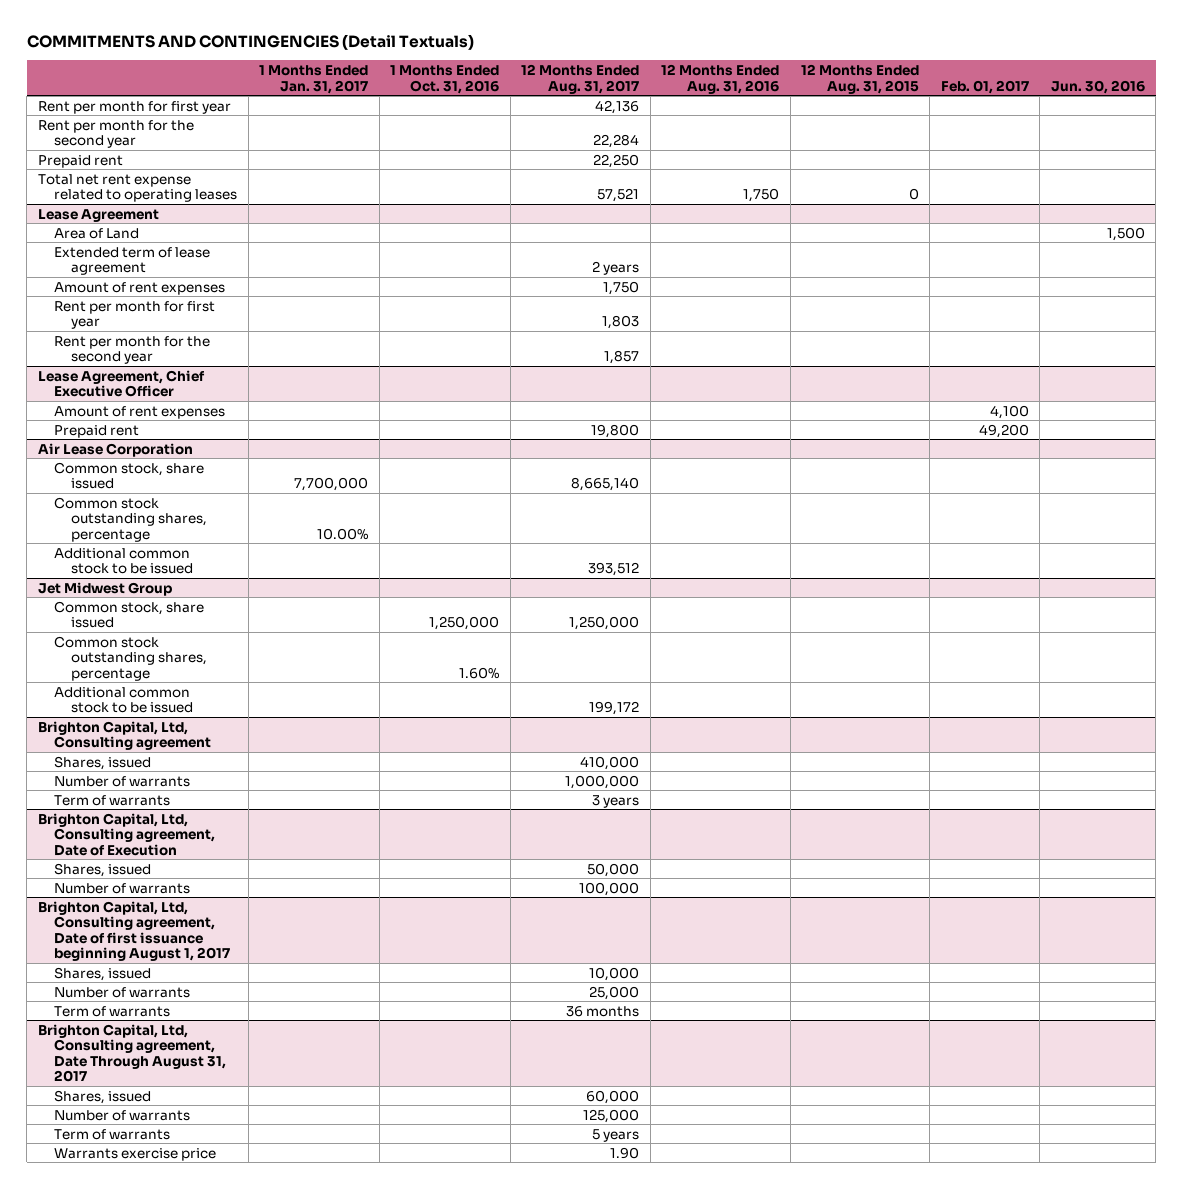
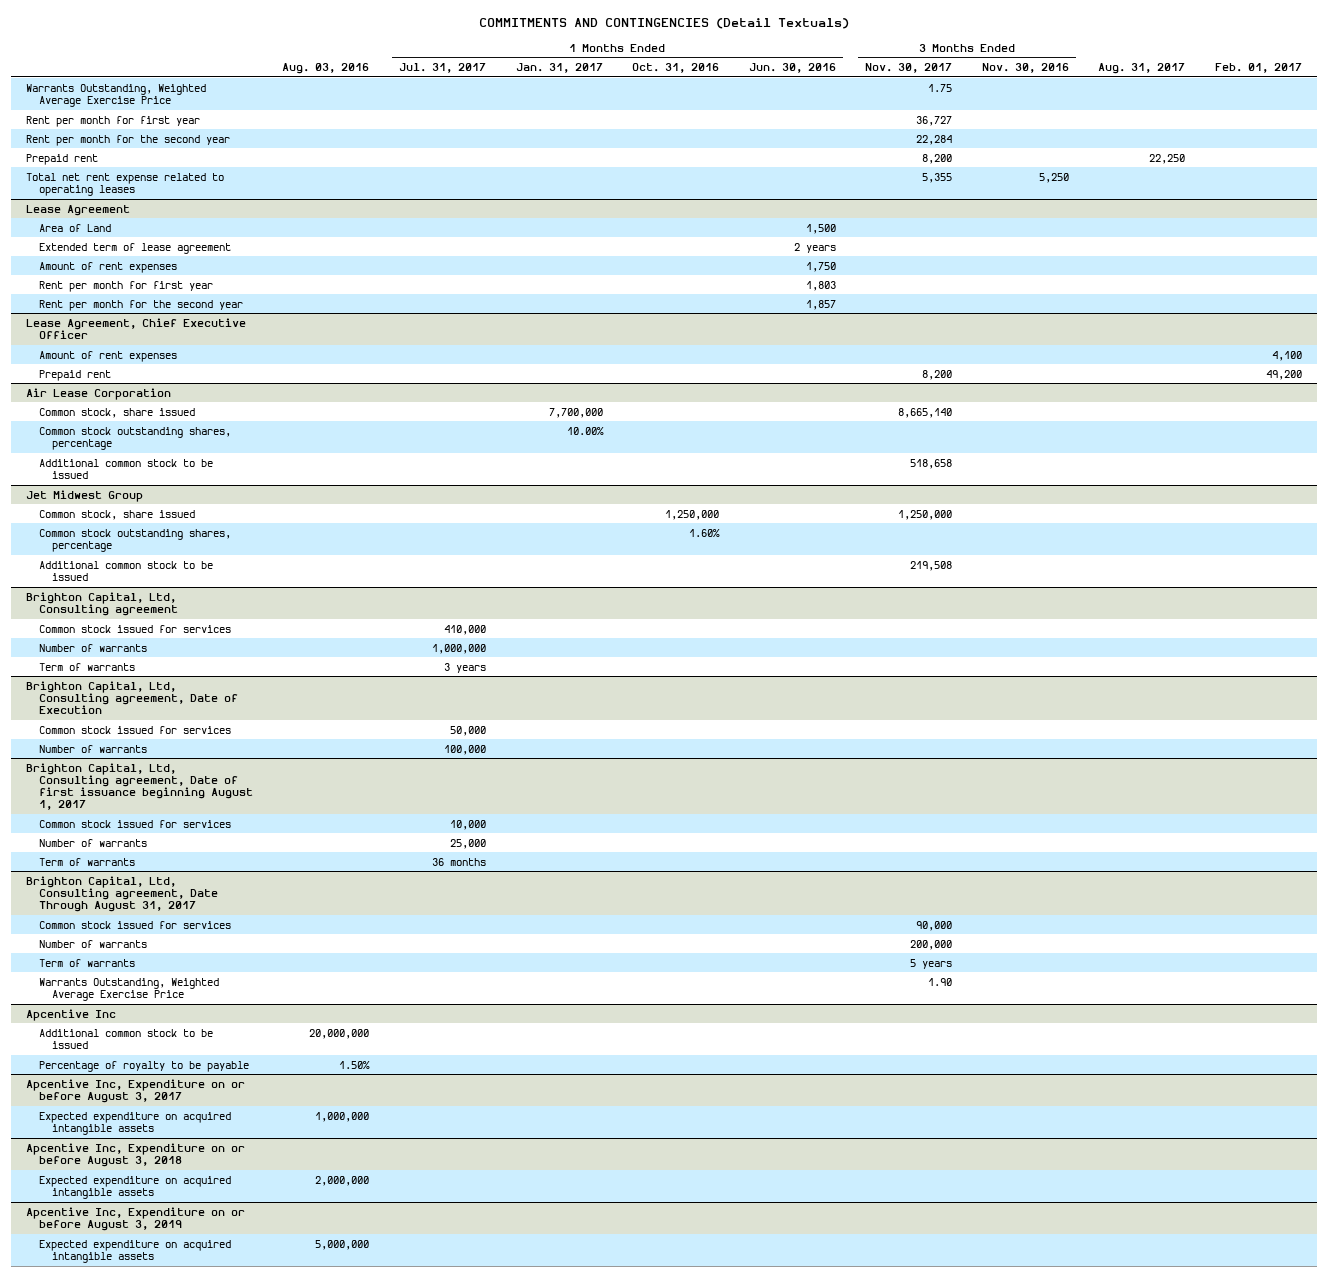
- | 1 Months Ended Jan. 31, 2017 | 1 Months Ended Oct. 31, 2016 | 12 Months Ended Aug. 31, 2017 | 12 Months Ended Aug. 31, 2016 | 12 Months Ended Aug. 31, 2015 | Feb. 01, 2017 | Jun. 30, 2016
+ | Aug. 03, 2016 | 1 Months Ended Jul. 31, 2017 | 1 Months Ended Jan. 31, 2017 | 1 Months Ended Oct. 31, 2016 | 1 Months Ended Jun. 30, 2016 | 3 Months Ended Nov. 30, 2017 | 3 Months Ended Nov. 30, 2016 | Aug. 31, 2017 | Feb. 01, 2017
+ Warrants Outstanding, Weighted Average Exercise Price | | | | | | 1.75 | | |
@ Brighton Capital, Ltd, Consulting agreement
- Shares, issued | | | 410,000 | | | |
+ Common stock issued for services | | 410,000 | | | | | | |
@ Brighton Capital, Ltd, Consulting agreement, Date of Execution
- Shares, issued | | | 50,000 | | | |
+ Common stock issued for services | | 50,000 | | | | | | |
@ Brighton Capital, Ltd, Consulting agreement, Date of first issuance beginning August 1, 2017
- Shares, issued | | | 10,000 | | | |
+ Common stock issued for services | | 10,000 | | | | | | |
@ Brighton Capital, Ltd, Consulting agreement, Date Through August 31, 2017
- Shares, issued | | | 60,000 | | | |
+ Common stock issued for services | | | | | | 90,000 | | |
- Warrants exercise price | | | 1.90 | | | |
+ Warrants Outstanding, Weighted Average Exercise Price | | | | | | 1.90 | | |
+ Apcentive Inc
+ Additional common stock to be issued | 20,000,000 | | | | | | | |
+ Percentage of royalty to be payable | 1.50% | | | | | | | |
+ Apcentive Inc, Expenditure on or before August 3, 2017
+ Expected expenditure on acquired intangible assets | 1,000,000 | | | | | | | |
+ Apcentive Inc, Expenditure on or before August 3, 2018
+ Expected expenditure on acquired intangible assets | 2,000,000 | | | | | | | |
+ Apcentive Inc, Expenditure on or before August 3, 2019
+ Expected expenditure on acquired intangible assets | 5,000,000 | | | | | | | |

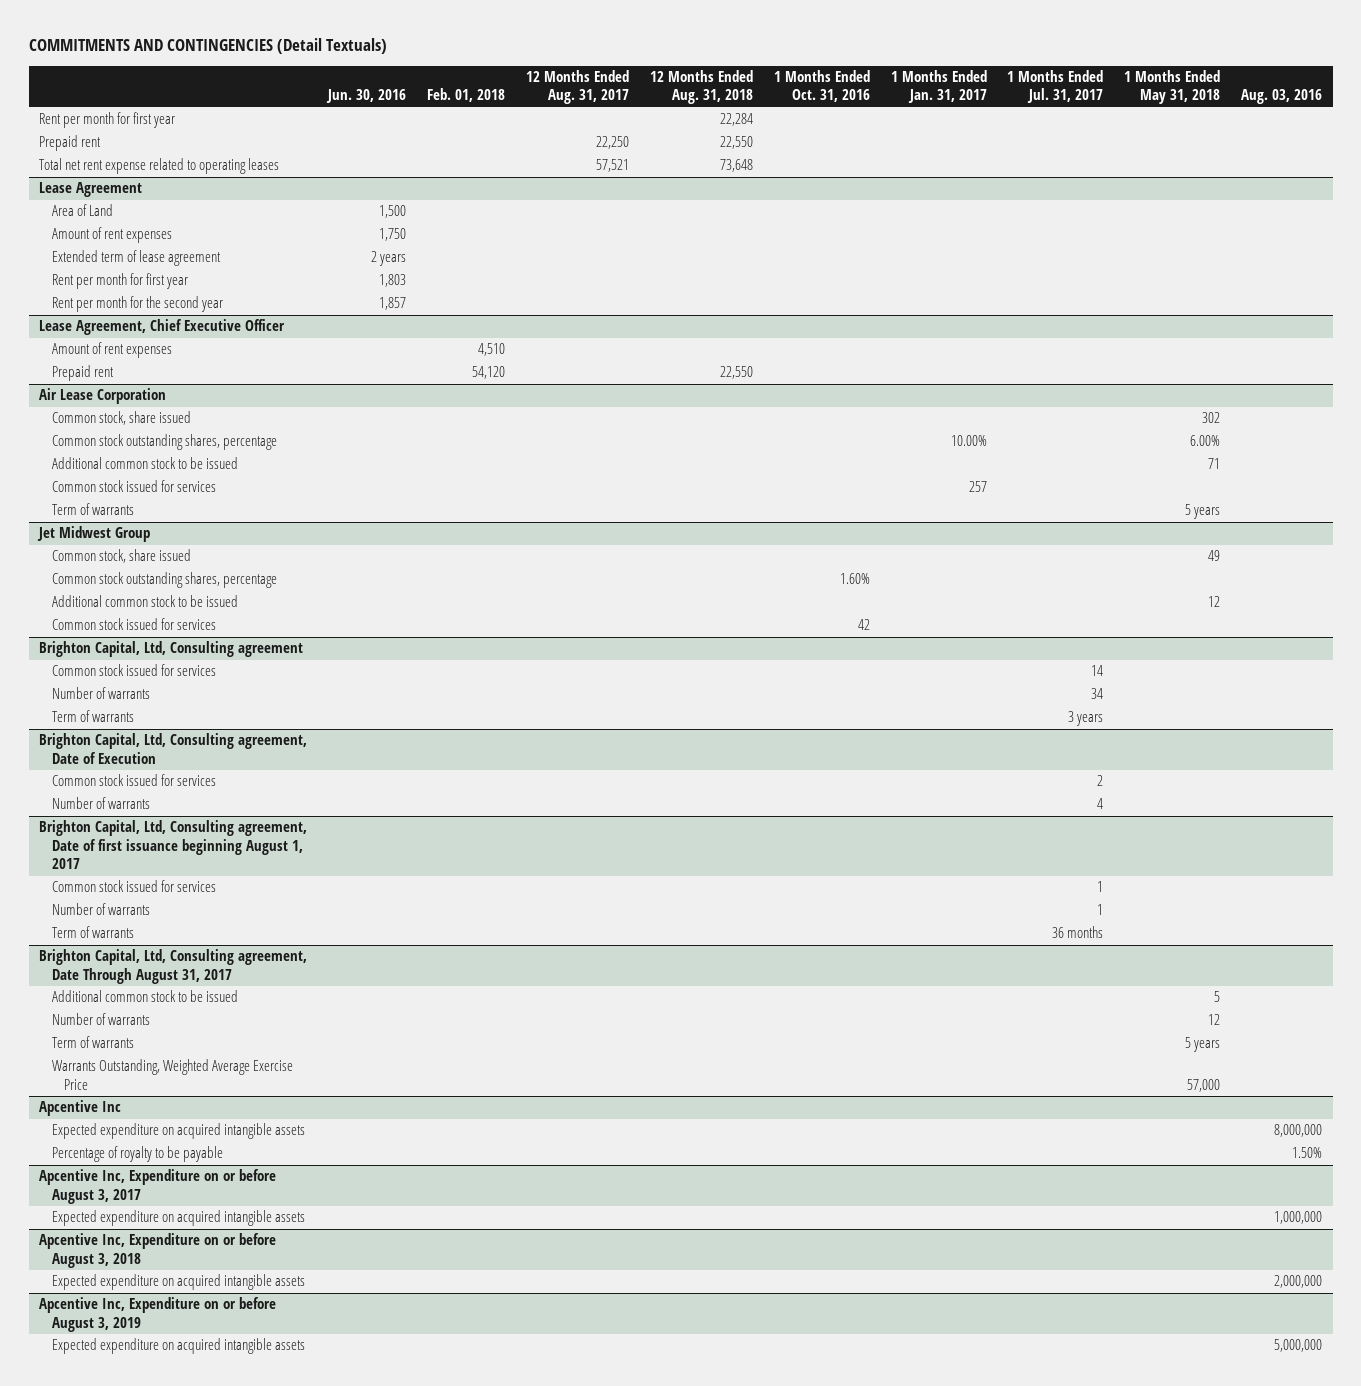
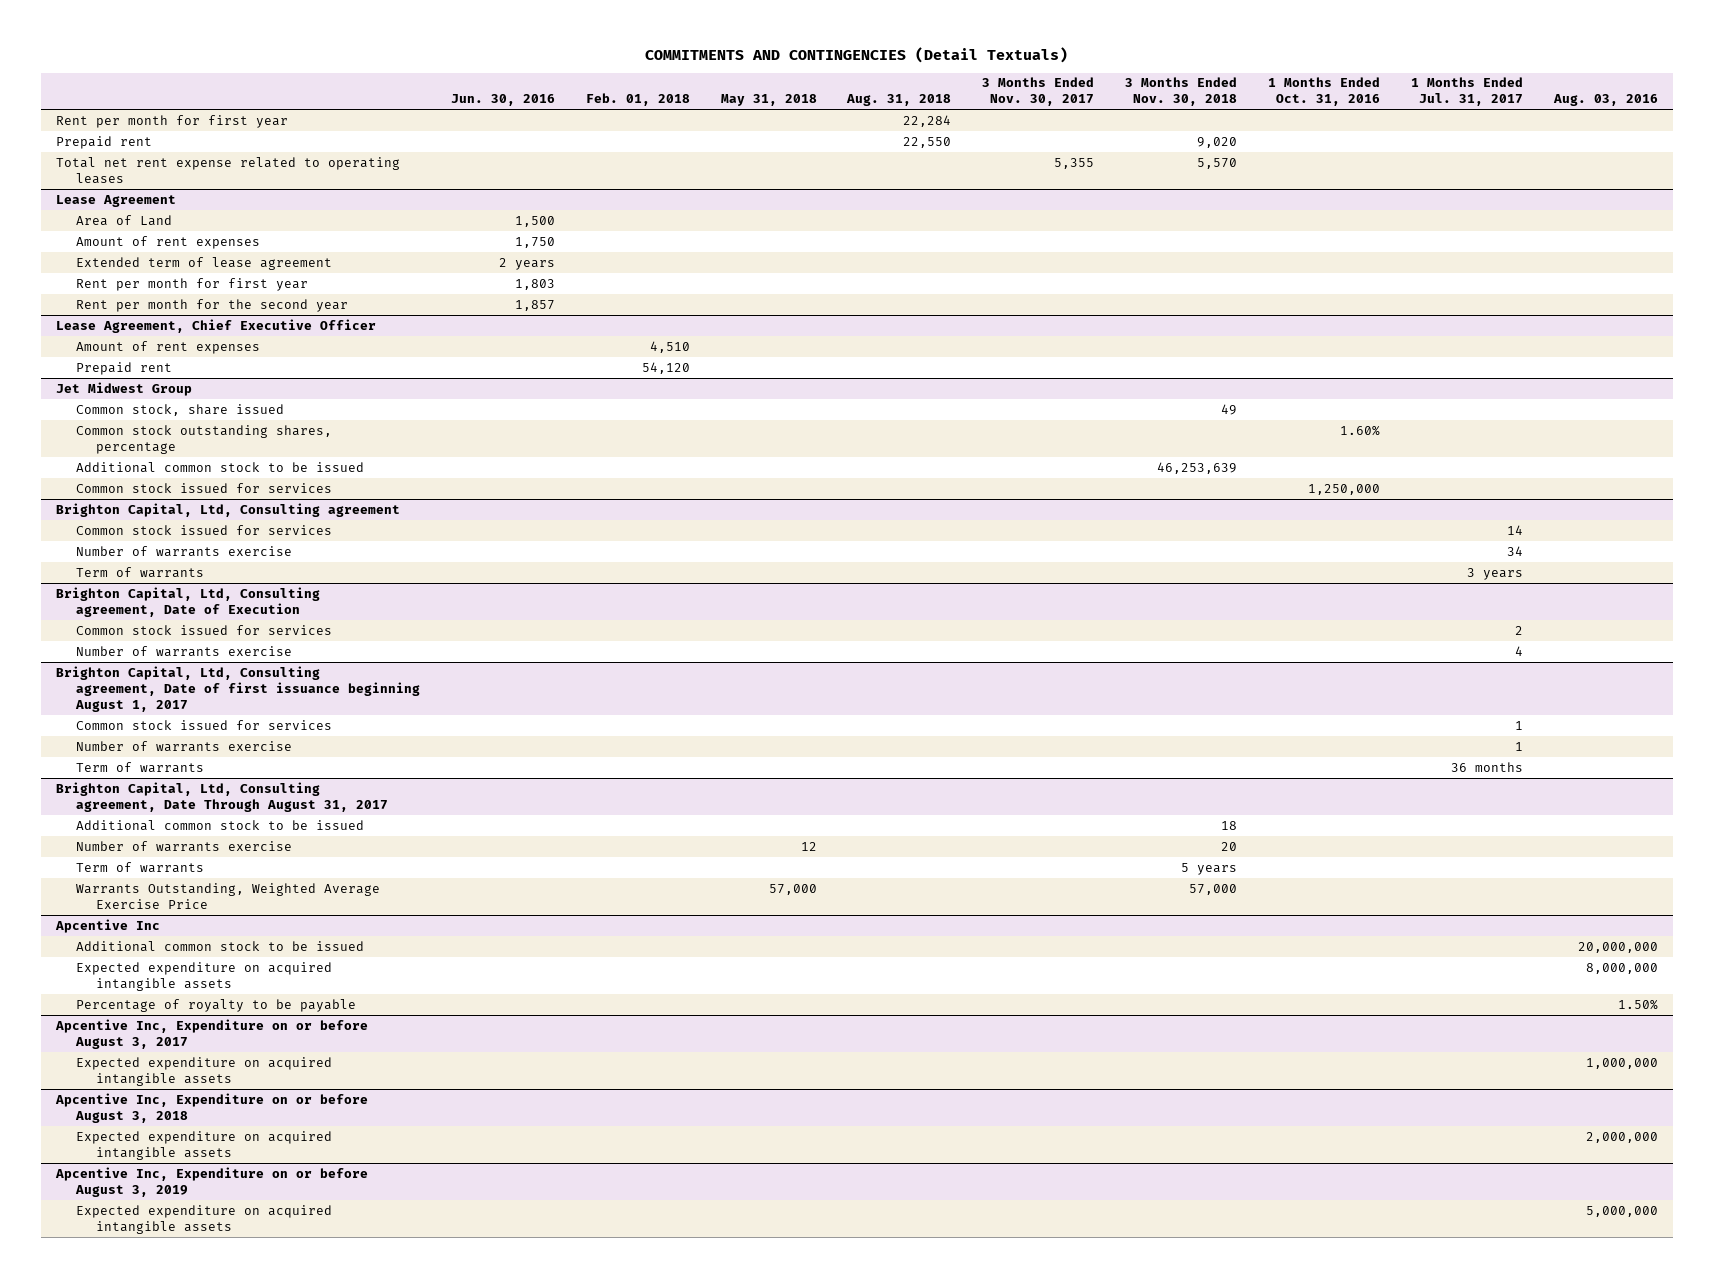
- | Jun. 30, 2016 | Feb. 01, 2018 | 12 Months Ended Aug. 31, 2017 | 12 Months Ended Aug. 31, 2018 | 1 Months Ended Oct. 31, 2016 | 1 Months Ended Jan. 31, 2017 | 1 Months Ended Jul. 31, 2017 | 1 Months Ended May 31, 2018 | Aug. 03, 2016
+ | Jun. 30, 2016 | Feb. 01, 2018 | May 31, 2018 | Aug. 31, 2018 | 3 Months Ended Nov. 30, 2017 | 3 Months Ended Nov. 30, 2018 | 1 Months Ended Oct. 31, 2016 | 1 Months Ended Jul. 31, 2017 | Aug. 03, 2016
- Air Lease Corporation
- Common stock, share issued | | | | | | | | 302 |
- Common stock outstanding shares, percentage | | | | | | 10.00% | | 6.00% |
- Additional common stock to be issued | | | | | | | | 71 |
- Common stock issued for services | | | | | | 257 | | |
- Term of warrants | | | | | | | | 5 years |
@ Jet Midwest Group
- Common stock issued for services | | | | | 42 | | | |
+ Common stock issued for services | | | | | | | 1,250,000 | |
@ Brighton Capital, Ltd, Consulting agreement
- Number of warrants | | | | | | | 34 | |
+ Number of warrants exercise | | | | | | | | 34 |
@ Brighton Capital, Ltd, Consulting agreement, Date of Execution
- Number of warrants | | | | | | | 4 | |
+ Number of warrants exercise | | | | | | | | 4 |
@ Brighton Capital, Ltd, Consulting agreement, Date of first issuance beginning August 1, 2017
- Number of warrants | | | | | | | 1 | |
+ Number of warrants exercise | | | | | | | | 1 |
@ Brighton Capital, Ltd, Consulting agreement, Date Through August 31, 2017
- Number of warrants | | | | | | | | 12 |
+ Number of warrants exercise | | | 12 | | | 20 | | |
@ Apcentive Inc
+ Additional common stock to be issued | | | | | | | | | 20,000,000

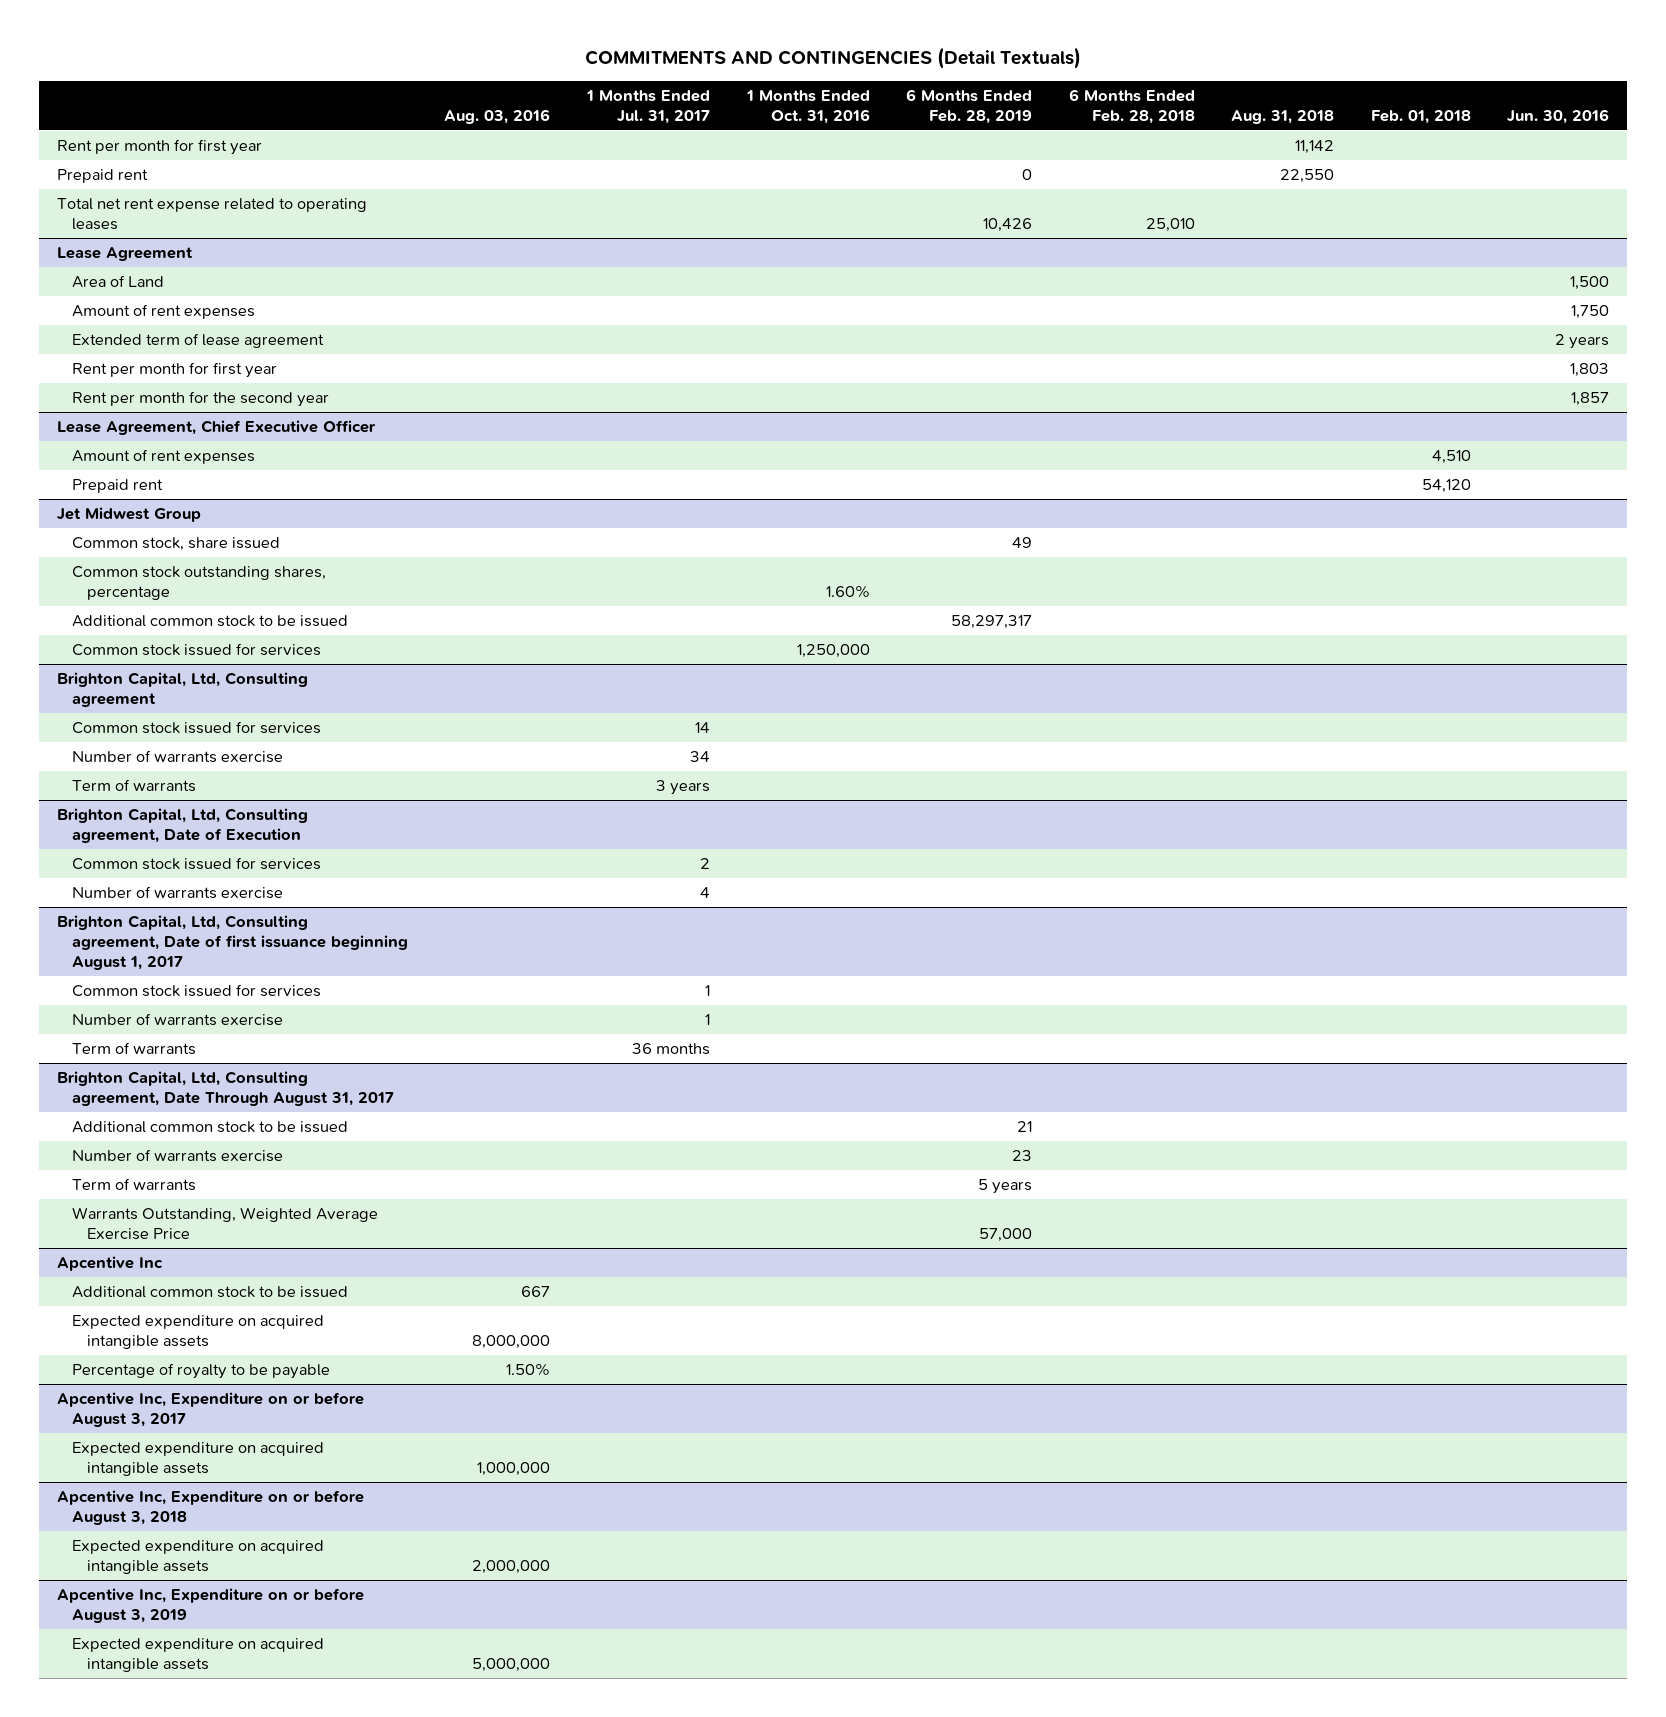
- | Jun. 30, 2016 | Feb. 01, 2018 | May 31, 2018 | Aug. 31, 2018 | 3 Months Ended Nov. 30, 2017 | 3 Months Ended Nov. 30, 2018 | 1 Months Ended Oct. 31, 2016 | 1 Months Ended Jul. 31, 2017 | Aug. 03, 2016
+ | Aug. 03, 2016 | 1 Months Ended Jul. 31, 2017 | 1 Months Ended Oct. 31, 2016 | 6 Months Ended Feb. 28, 2019 | 6 Months Ended Feb. 28, 2018 | Aug. 31, 2018 | Feb. 01, 2018 | Jun. 30, 2016
- Rent per month for first year | | | | 22,284 | | | | |
+ Rent per month for first year | | | | | | 11,142 | |
@ Apcentive Inc
- Additional common stock to be issued | | | | | | | | | 20,000,000
+ Additional common stock to be issued | 667 | | | | | | |

